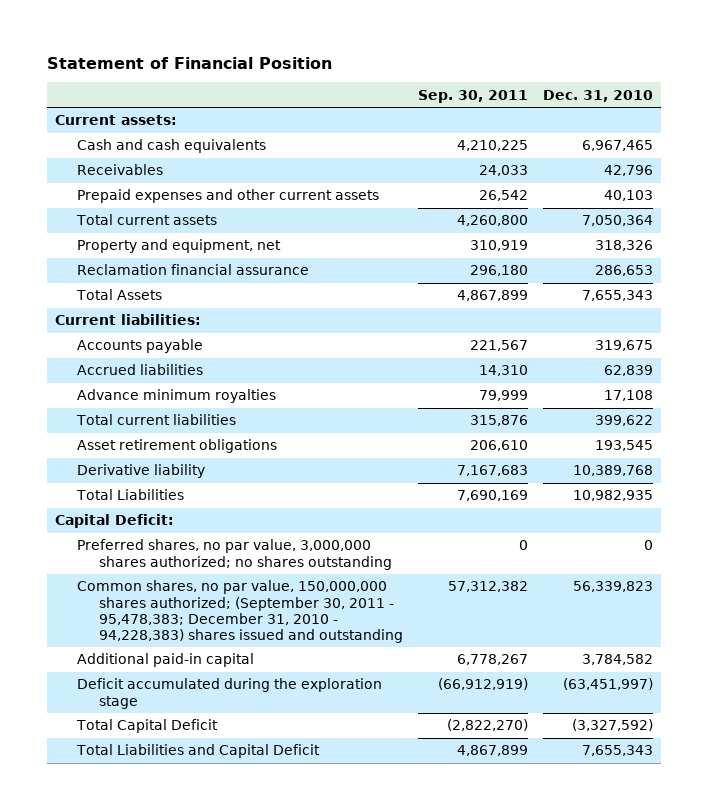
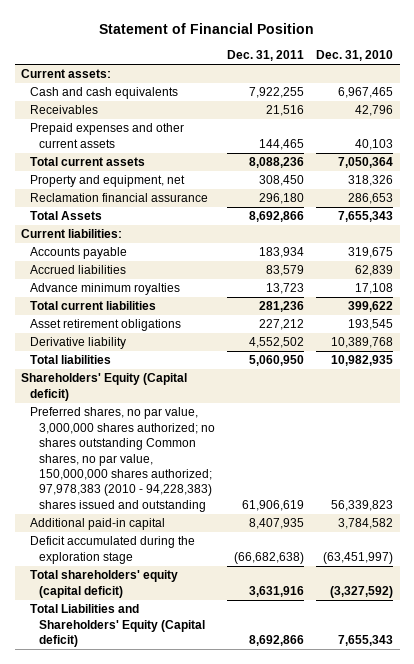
- | Sep. 30, 2011 | Dec. 31, 2010
+ | Dec. 31, 2011 | Dec. 31, 2010
- Total Liabilities | 7,690,169 | 10,982,935
- Capital Deficit:
- Preferred shares, no par value, 3,000,000 shares authorized; no shares outstanding | 0 | 0
- Common shares, no par value, 150,000,000 shares authorized; (September 30, 2011 - 95,478,383; December 31, 2010 - 94,228,383) shares issued and outstanding | 57,312,382 | 56,339,823
+ Total liabilities | 5,060,950 | 10,982,935
+ Shareholders' Equity (Capital deficit)
+ Preferred shares, no par value, 3,000,000 shares authorized; no shares outstanding Common shares, no par value, 150,000,000 shares authorized; 97,978,383 (2010 - 94,228,383) shares issued and outstanding | 61,906,619 | 56,339,823
- Total Capital Deficit | (2,822,270) | (3,327,592)
- Total Liabilities and Capital Deficit | 4,867,899 | 7,655,343
+ Total shareholders' equity (capital deficit) | 3,631,916 | (3,327,592)
+ Total Liabilities and Shareholders' Equity (Capital deficit) | 8,692,866 | 7,655,343

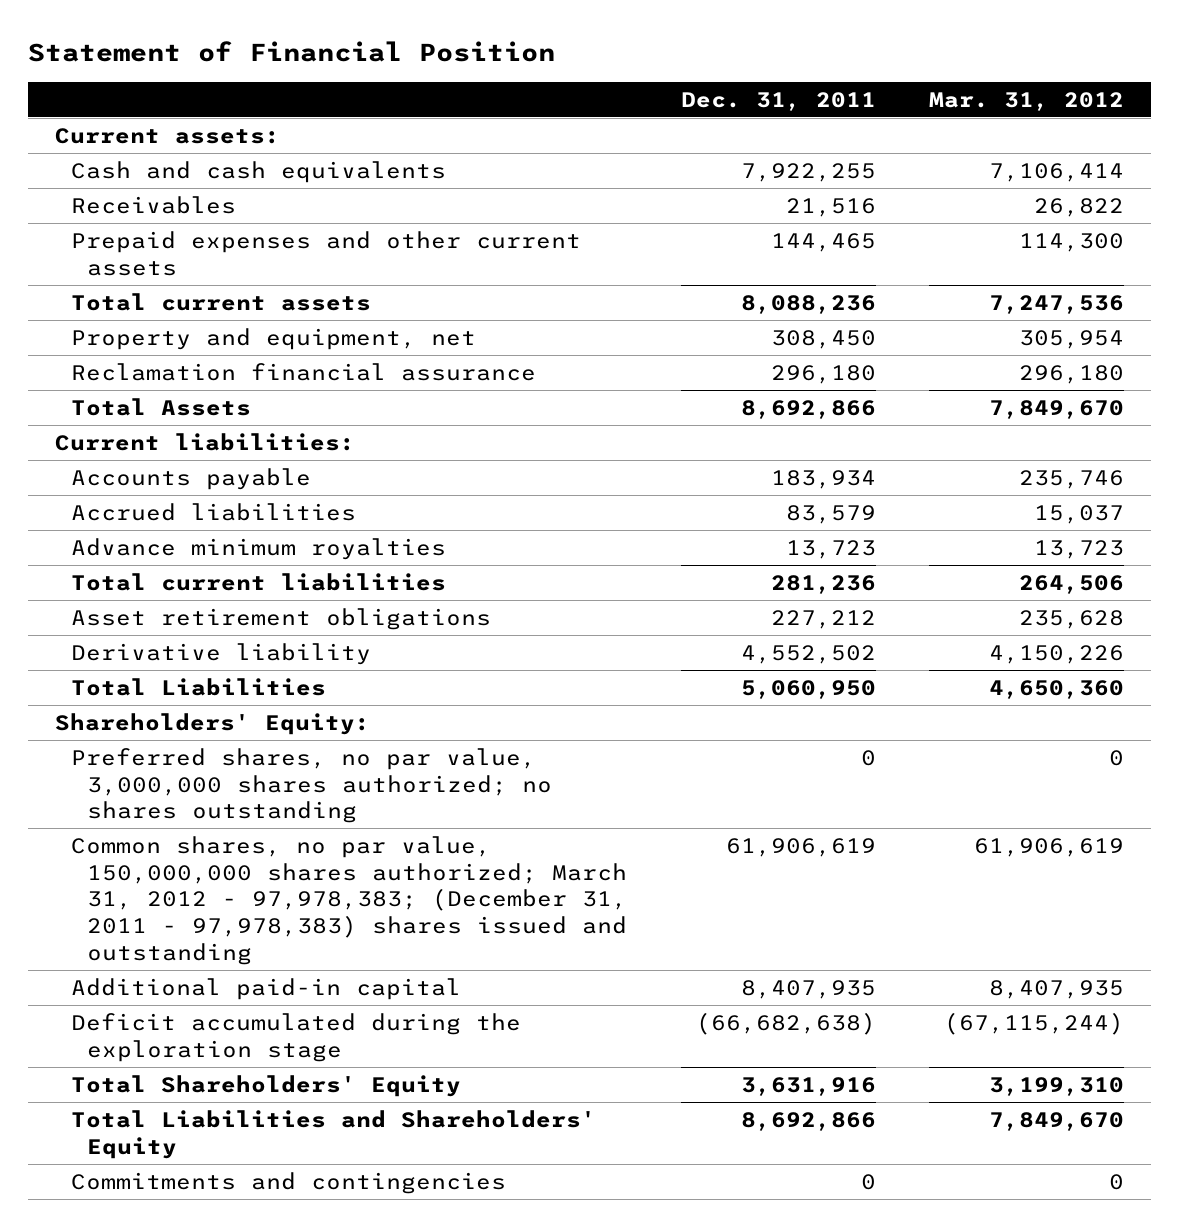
- | Dec. 31, 2011 | Dec. 31, 2010
+ | Dec. 31, 2011 | Mar. 31, 2012
- Total liabilities | 5,060,950 | 10,982,935
- Shareholders' Equity (Capital deficit)
- Preferred shares, no par value, 3,000,000 shares authorized; no shares outstanding Common shares, no par value, 150,000,000 shares authorized; 97,978,383 (2010 - 94,228,383) shares issued and outstanding | 61,906,619 | 56,339,823
+ Total Liabilities | 5,060,950 | 4,650,360
+ Shareholders' Equity:
+ Preferred shares, no par value, 3,000,000 shares authorized; no shares outstanding | 0 | 0
+ Common shares, no par value, 150,000,000 shares authorized; March 31, 2012 - 97,978,383; (December 31, 2011 - 97,978,383) shares issued and outstanding | 61,906,619 | 61,906,619
- Total shareholders' equity (capital deficit) | 3,631,916 | (3,327,592)
- Total Liabilities and Shareholders' Equity (Capital deficit) | 8,692,866 | 7,655,343
+ Total Shareholders' Equity | 3,631,916 | 3,199,310
+ Total Liabilities and Shareholders' Equity | 8,692,866 | 7,849,670
+ Commitments and contingencies | 0 | 0

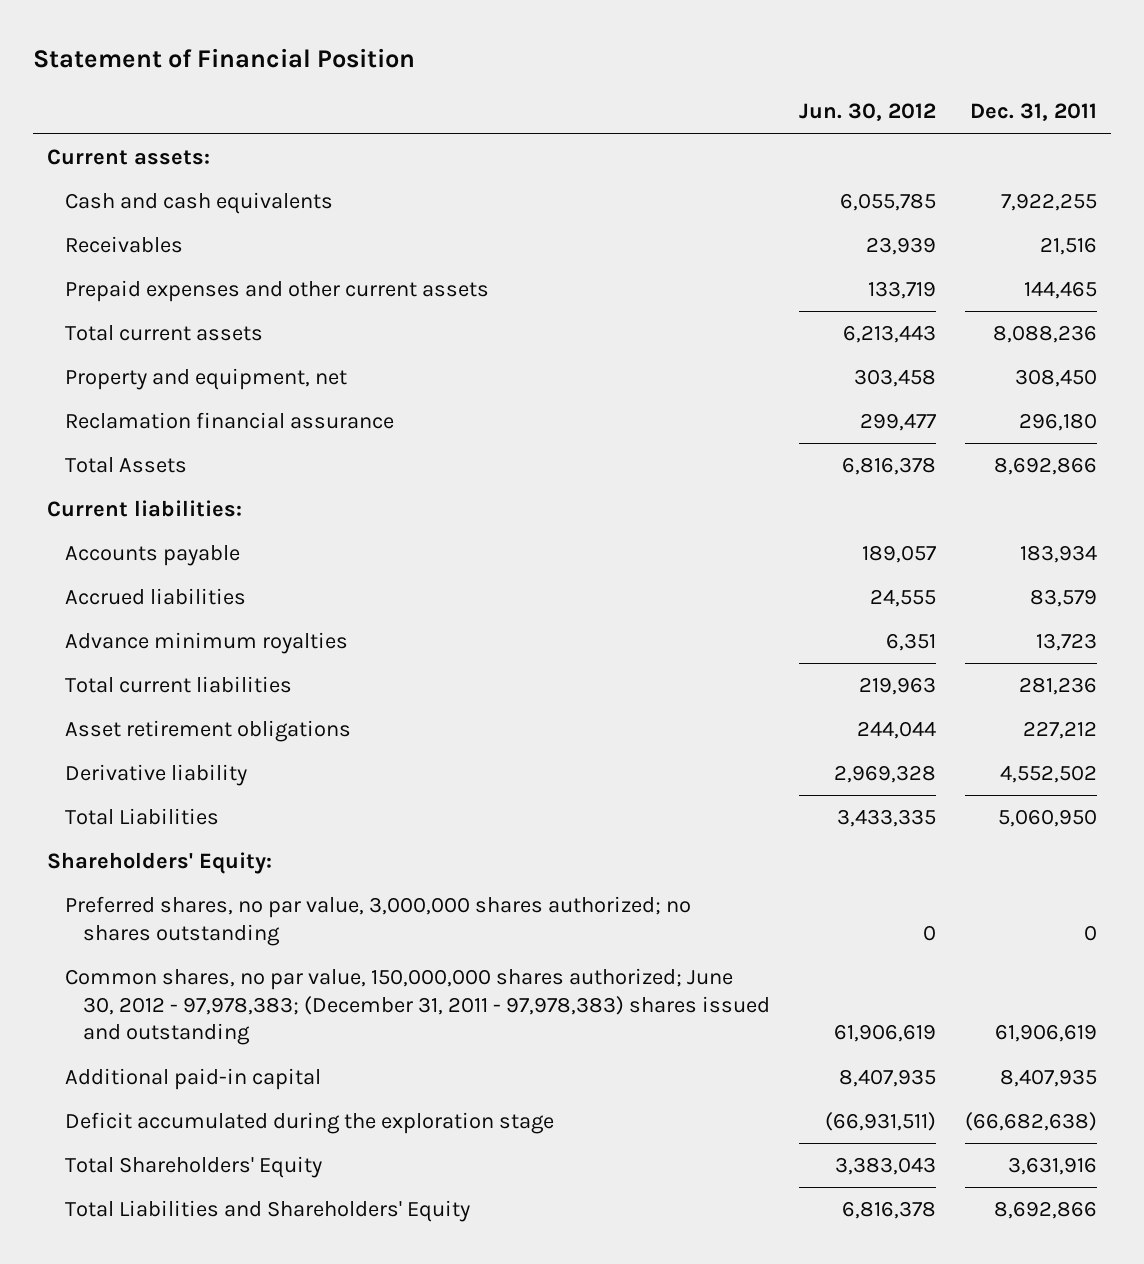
- | Dec. 31, 2011 | Mar. 31, 2012
+ | Jun. 30, 2012 | Dec. 31, 2011
- Common shares, no par value, 150,000,000 shares authorized; March 31, 2012 - 97,978,383; (December 31, 2011 - 97,978,383) shares issued and outstanding | 61,906,619 | 61,906,619
+ Common shares, no par value, 150,000,000 shares authorized; June 30, 2012 - 97,978,383; (December 31, 2011 - 97,978,383) shares issued and outstanding | 61,906,619 | 61,906,619
- Commitments and contingencies | 0 | 0

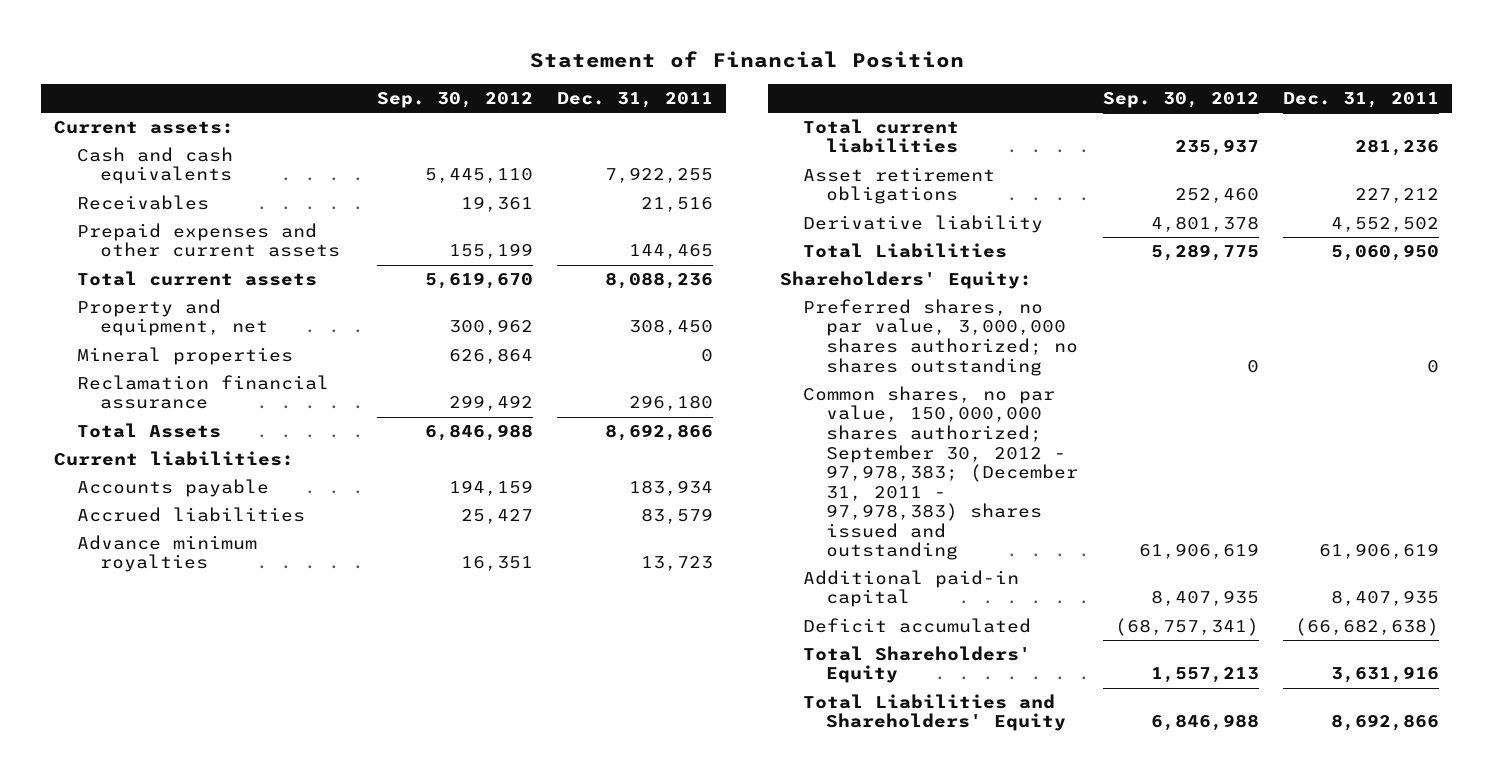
- | Jun. 30, 2012 | Dec. 31, 2011
+ | Sep. 30, 2012 | Dec. 31, 2011
+ Mineral properties | 626,864 | 0
- Common shares, no par value, 150,000,000 shares authorized; June 30, 2012 - 97,978,383; (December 31, 2011 - 97,978,383) shares issued and outstanding | 61,906,619 | 61,906,619
+ Common shares, no par value, 150,000,000 shares authorized; September 30, 2012 - 97,978,383; (December 31, 2011 - 97,978,383) shares issued and outstanding | 61,906,619 | 61,906,619
- Deficit accumulated during the exploration stage | (66,931,511) | (66,682,638)
+ Deficit accumulated | (68,757,341) | (66,682,638)

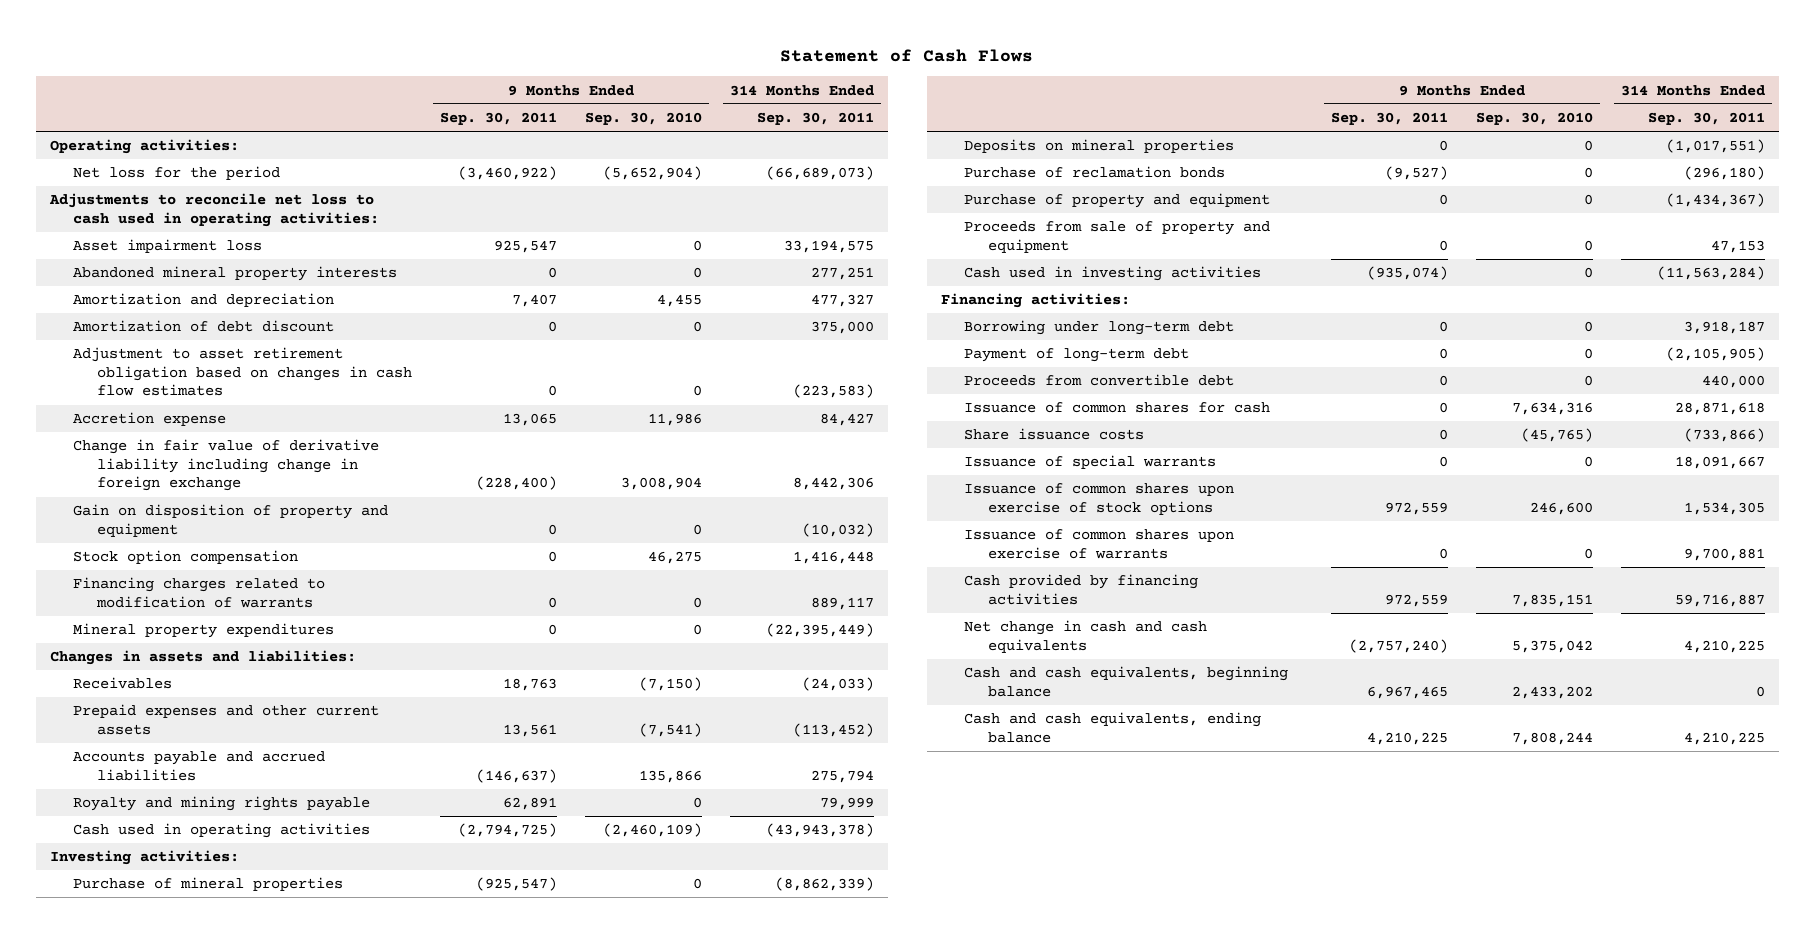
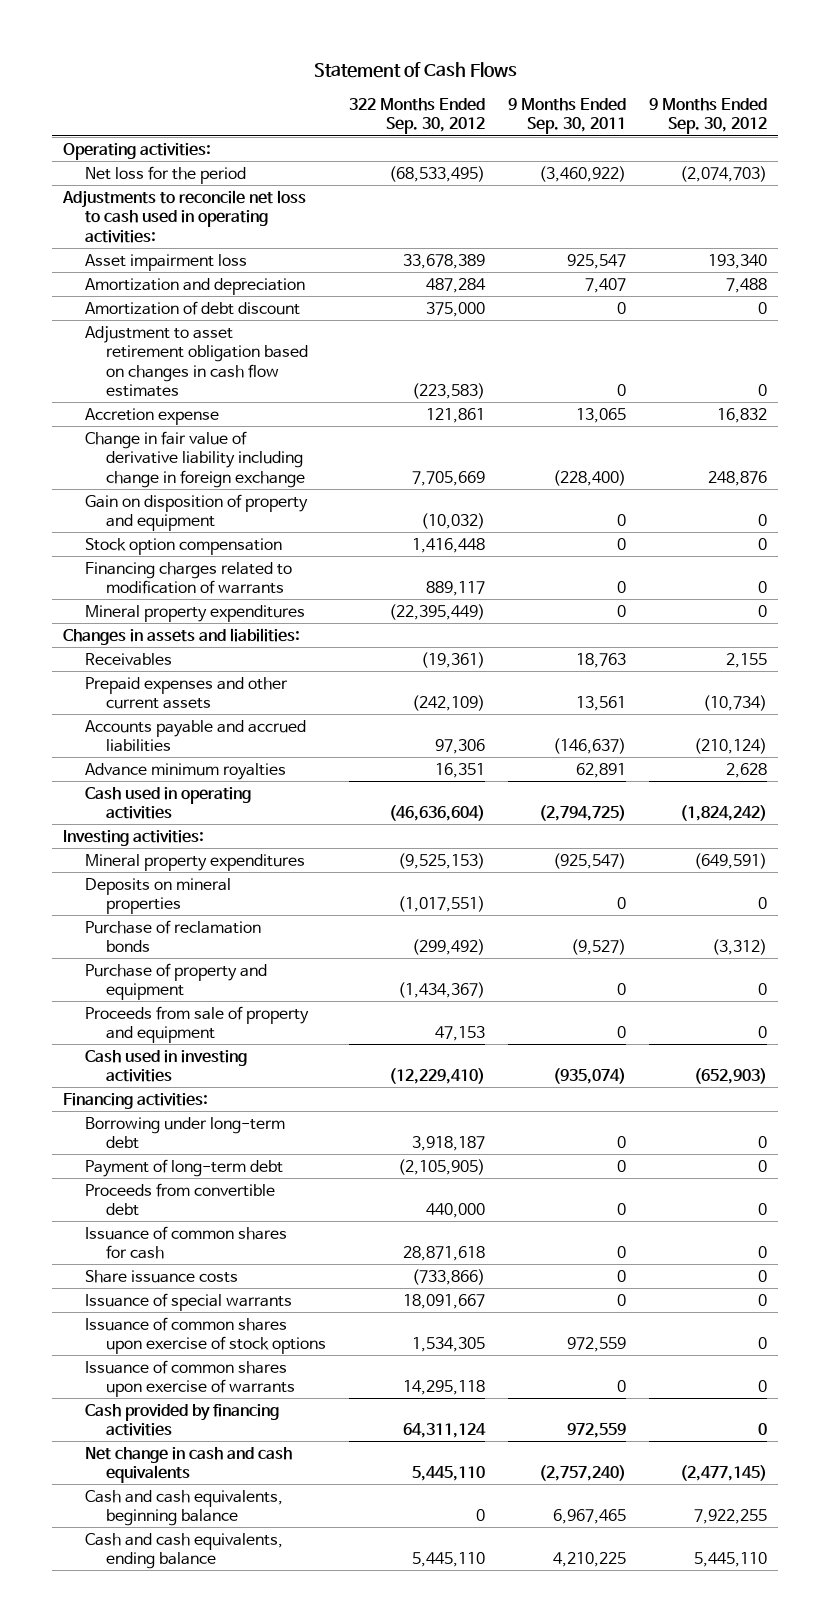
- | 9 Months Ended Sep. 30, 2011 | 9 Months Ended Sep. 30, 2010 | 314 Months Ended Sep. 30, 2011
+ | 322 Months Ended Sep. 30, 2012 | 9 Months Ended Sep. 30, 2011 | 9 Months Ended Sep. 30, 2012
- Abandoned mineral property interests | 0 | 0 | 277,251
- Royalty and mining rights payable | 62,891 | 0 | 79,999
+ Advance minimum royalties | 16,351 | 62,891 | 2,628
- Purchase of mineral properties | (925,547) | 0 | (8,862,339)
+ Mineral property expenditures | (9,525,153) | (925,547) | (649,591)

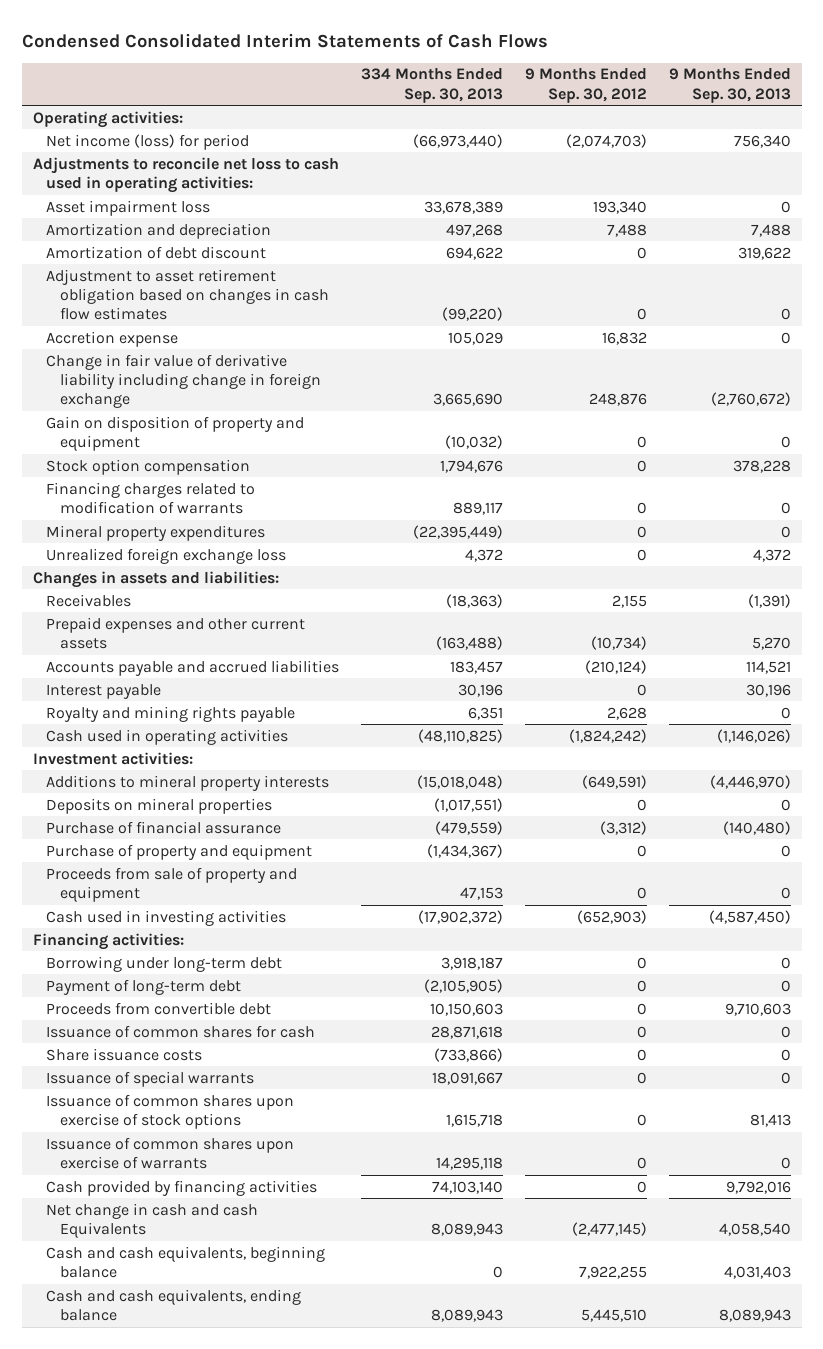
- Statement of Cash Flows
+ Condensed Consolidated Interim Statements of Cash Flows
- | 322 Months Ended Sep. 30, 2012 | 9 Months Ended Sep. 30, 2011 | 9 Months Ended Sep. 30, 2012
+ | 334 Months Ended Sep. 30, 2013 | 9 Months Ended Sep. 30, 2012 | 9 Months Ended Sep. 30, 2013
- Net loss for the period | (68,533,495) | (3,460,922) | (2,074,703)
+ Net income (loss) for period | (66,973,440) | (2,074,703) | 756,340
+ Unrealized foreign exchange loss | 4,372 | 0 | 4,372
- Advance minimum royalties | 16,351 | 62,891 | 2,628
+ Interest payable | 30,196 | 0 | 30,196
+ Royalty and mining rights payable | 6,351 | 2,628 | 0
- Investing activities:
- Mineral property expenditures | (9,525,153) | (925,547) | (649,591)
+ Investment activities:
+ Additions to mineral property interests | (15,018,048) | (649,591) | (4,446,970)
- Purchase of reclamation bonds | (299,492) | (9,527) | (3,312)
+ Purchase of financial assurance | (479,559) | (3,312) | (140,480)
- Net change in cash and cash equivalents | 5,445,110 | (2,757,240) | (2,477,145)
+ Net change in cash and cash Equivalents | 8,089,943 | (2,477,145) | 4,058,540
- Cash and cash equivalents, ending balance | 5,445,110 | 4,210,225 | 5,445,110
+ Cash and cash equivalents, ending balance | 8,089,943 | 5,445,510 | 8,089,943

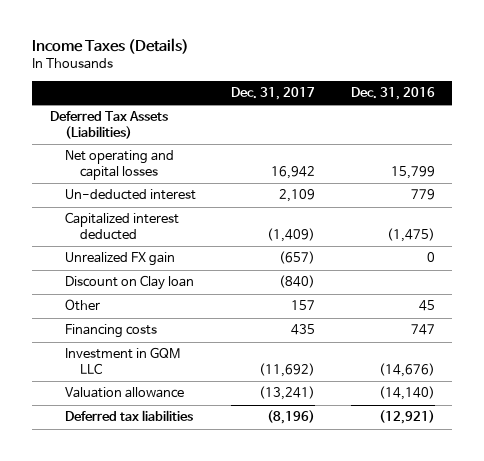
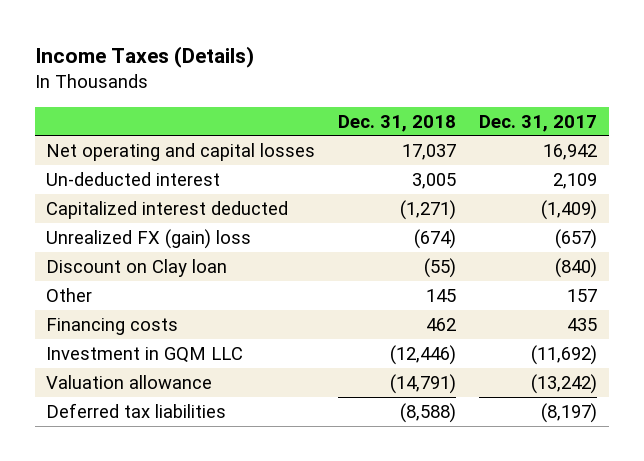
- | Dec. 31, 2017 | Dec. 31, 2016
+ | Dec. 31, 2018 | Dec. 31, 2017
- Deferred Tax Assets (Liabilities)
- Unrealized FX gain | (657) | 0
+ Unrealized FX (gain) loss | (674) | (657)
- Valuation allowance | (13,241) | (14,140)
- Deferred tax liabilities | (8,196) | (12,921)
+ Valuation allowance | (14,791) | (13,242)
+ Deferred tax liabilities | (8,588) | (8,197)

